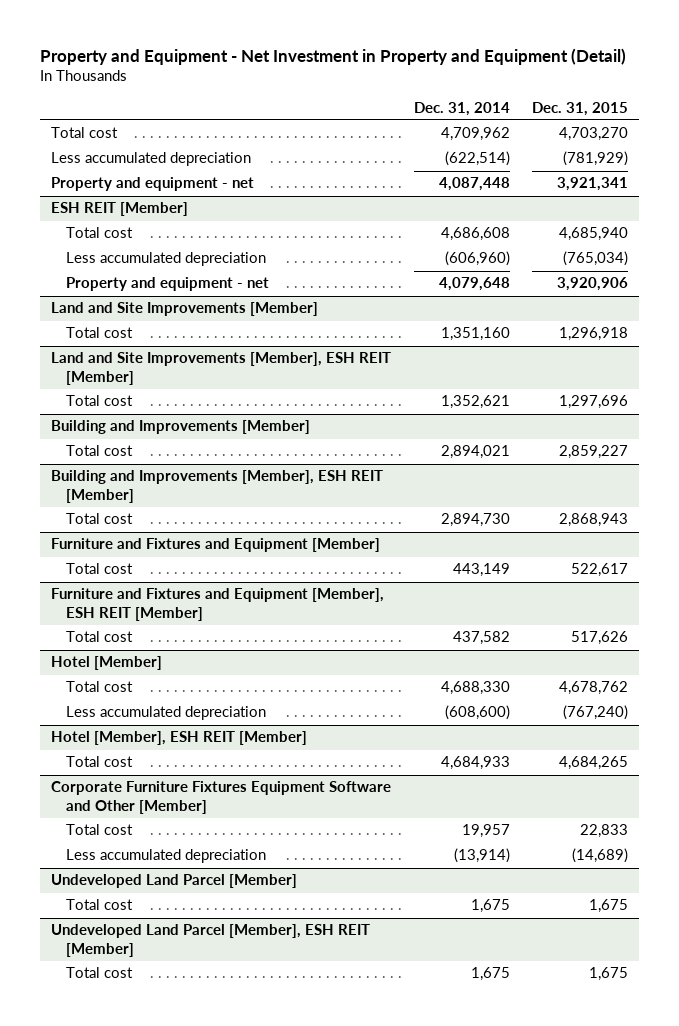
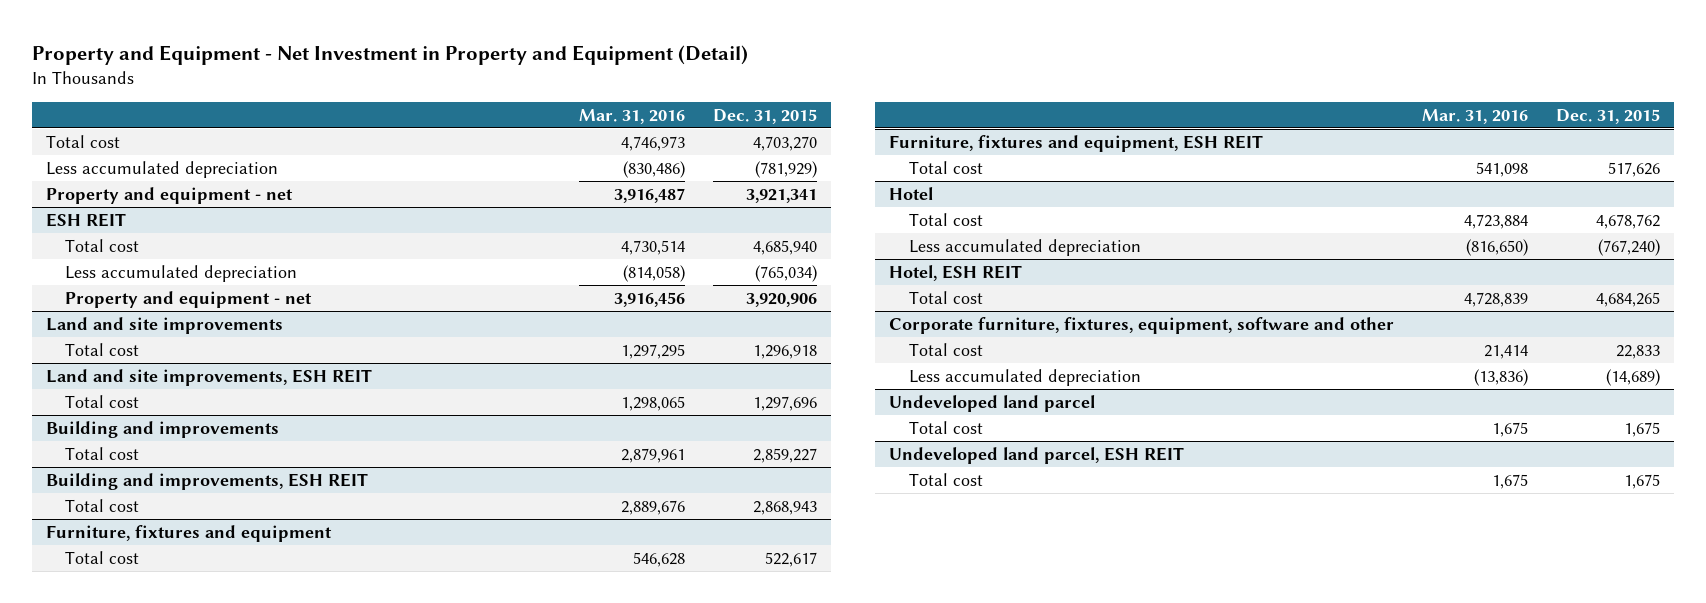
- | Dec. 31, 2014 | Dec. 31, 2015
+ | Mar. 31, 2016 | Dec. 31, 2015
- ESH REIT [Member]
+ ESH REIT
- Land and Site Improvements [Member]
+ Land and site improvements
- Land and Site Improvements [Member], ESH REIT [Member]
+ Land and site improvements, ESH REIT
- Building and Improvements [Member]
+ Building and improvements
- Building and Improvements [Member], ESH REIT [Member]
+ Building and improvements, ESH REIT
- Furniture and Fixtures and Equipment [Member]
+ Furniture, fixtures and equipment
- Furniture and Fixtures and Equipment [Member], ESH REIT [Member]
+ Furniture, fixtures and equipment, ESH REIT
- Hotel [Member]
+ Hotel
- Hotel [Member], ESH REIT [Member]
+ Hotel, ESH REIT
- Corporate Furniture Fixtures Equipment Software and Other [Member]
+ Corporate furniture, fixtures, equipment, software and other
- Undeveloped Land Parcel [Member]
+ Undeveloped land parcel
- Undeveloped Land Parcel [Member], ESH REIT [Member]
+ Undeveloped land parcel, ESH REIT

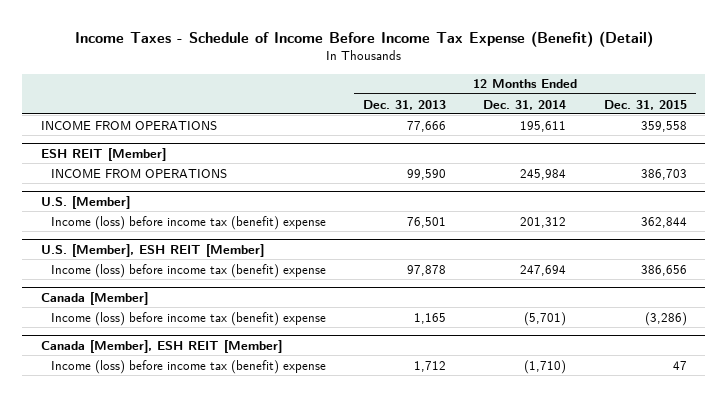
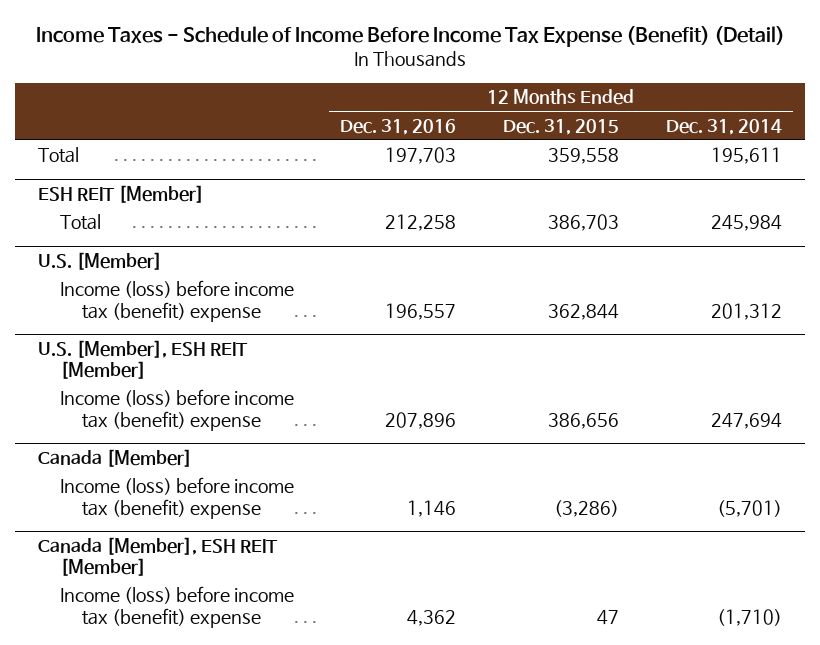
- | 12 Months Ended Dec. 31, 2013 | 12 Months Ended Dec. 31, 2014 | 12 Months Ended Dec. 31, 2015
+ | 12 Months Ended Dec. 31, 2016 | 12 Months Ended Dec. 31, 2015 | 12 Months Ended Dec. 31, 2014
- INCOME FROM OPERATIONS | 77,666 | 195,611 | 359,558
+ Total | 197,703 | 359,558 | 195,611
@ ESH REIT [Member]
- INCOME FROM OPERATIONS | 99,590 | 245,984 | 386,703
+ Total | 212,258 | 386,703 | 245,984

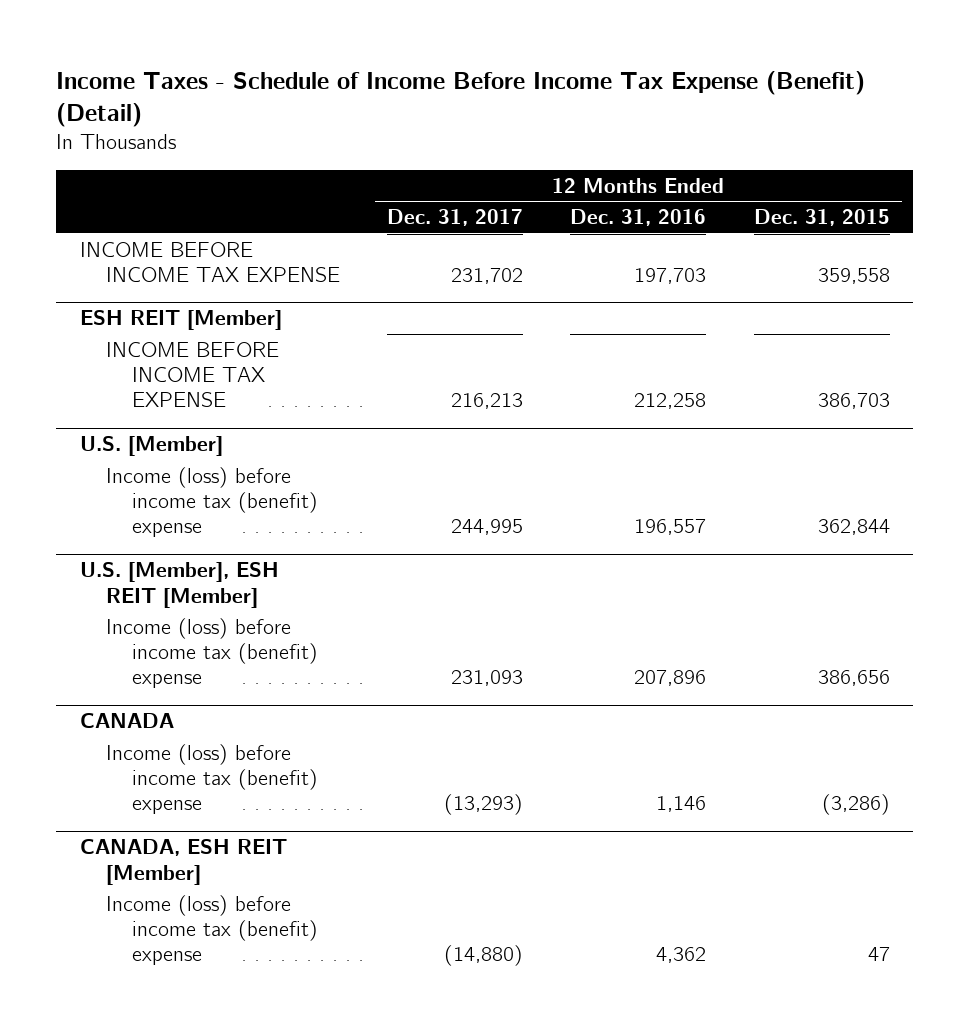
- | 12 Months Ended Dec. 31, 2016 | 12 Months Ended Dec. 31, 2015 | 12 Months Ended Dec. 31, 2014
+ | 12 Months Ended Dec. 31, 2017 | 12 Months Ended Dec. 31, 2016 | 12 Months Ended Dec. 31, 2015
- Total | 197,703 | 359,558 | 195,611
+ INCOME BEFORE INCOME TAX EXPENSE | 231,702 | 197,703 | 359,558
@ ESH REIT [Member]
- Total | 212,258 | 386,703 | 245,984
+ INCOME BEFORE INCOME TAX EXPENSE | 216,213 | 212,258 | 386,703
- Canada [Member]
+ CANADA
- Canada [Member], ESH REIT [Member]
+ CANADA, ESH REIT [Member]

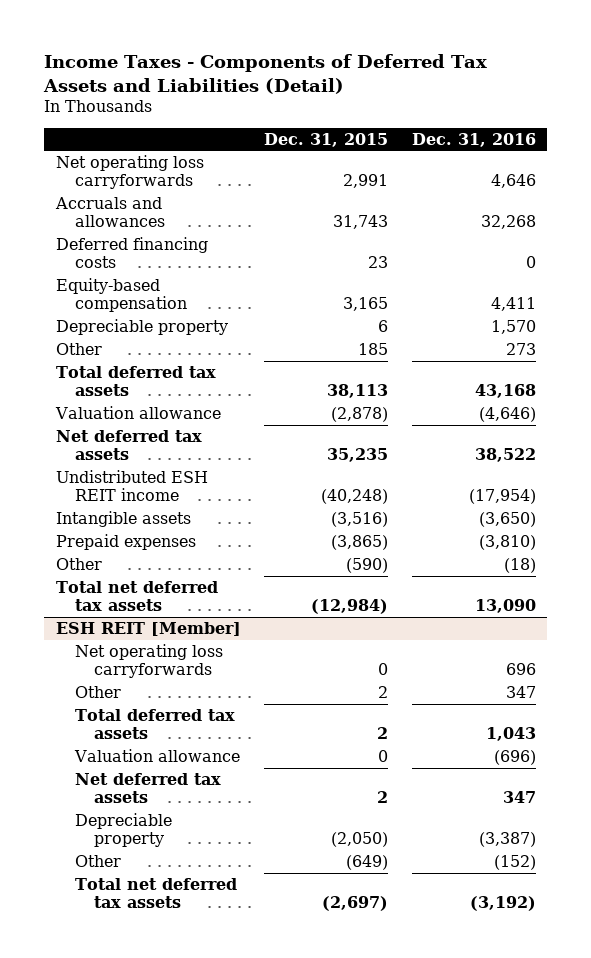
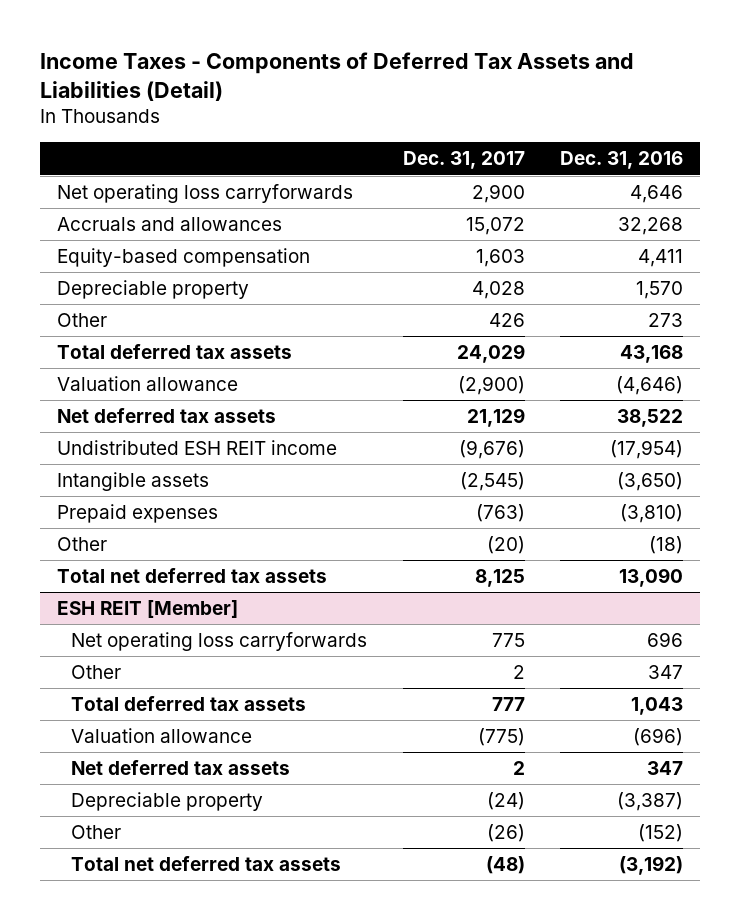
- | Dec. 31, 2015 | Dec. 31, 2016
+ | Dec. 31, 2017 | Dec. 31, 2016
- Deferred financing costs | 23 | 0

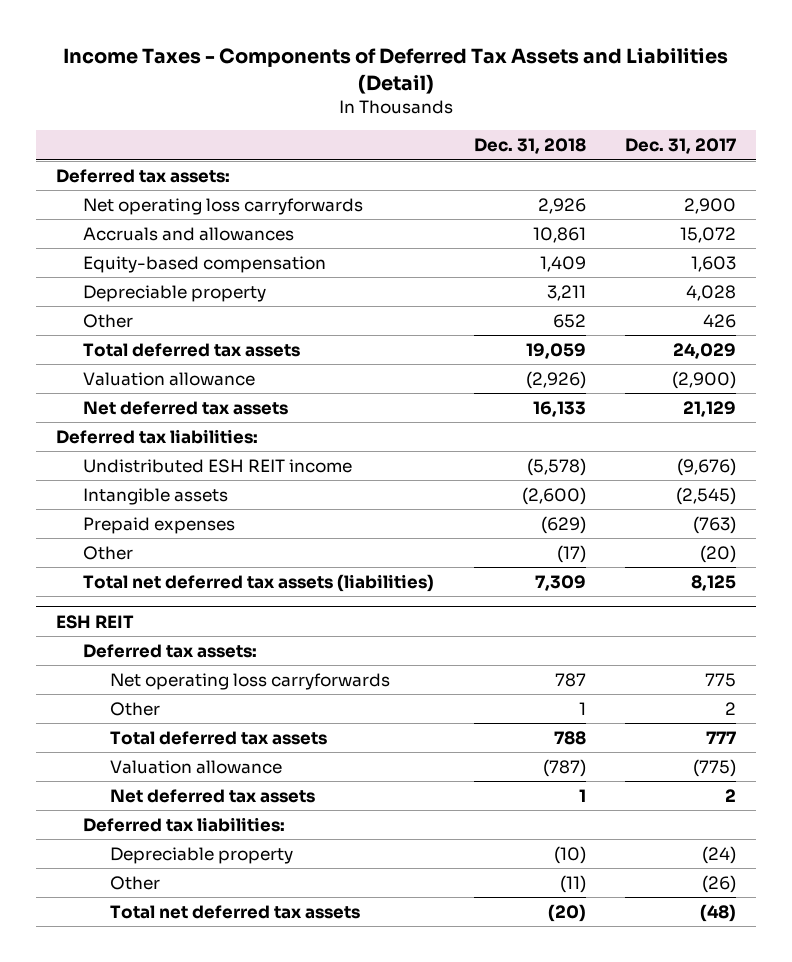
- | Dec. 31, 2017 | Dec. 31, 2016
+ | Dec. 31, 2018 | Dec. 31, 2017
+ Deferred tax assets:
+ Deferred tax liabilities:
- Total net deferred tax assets | 8,125 | 13,090
- ESH REIT [Member]
+ Total net deferred tax assets (liabilities) | 7,309 | 8,125
+ ESH REIT
+ Deferred tax assets:
+ Deferred tax liabilities:

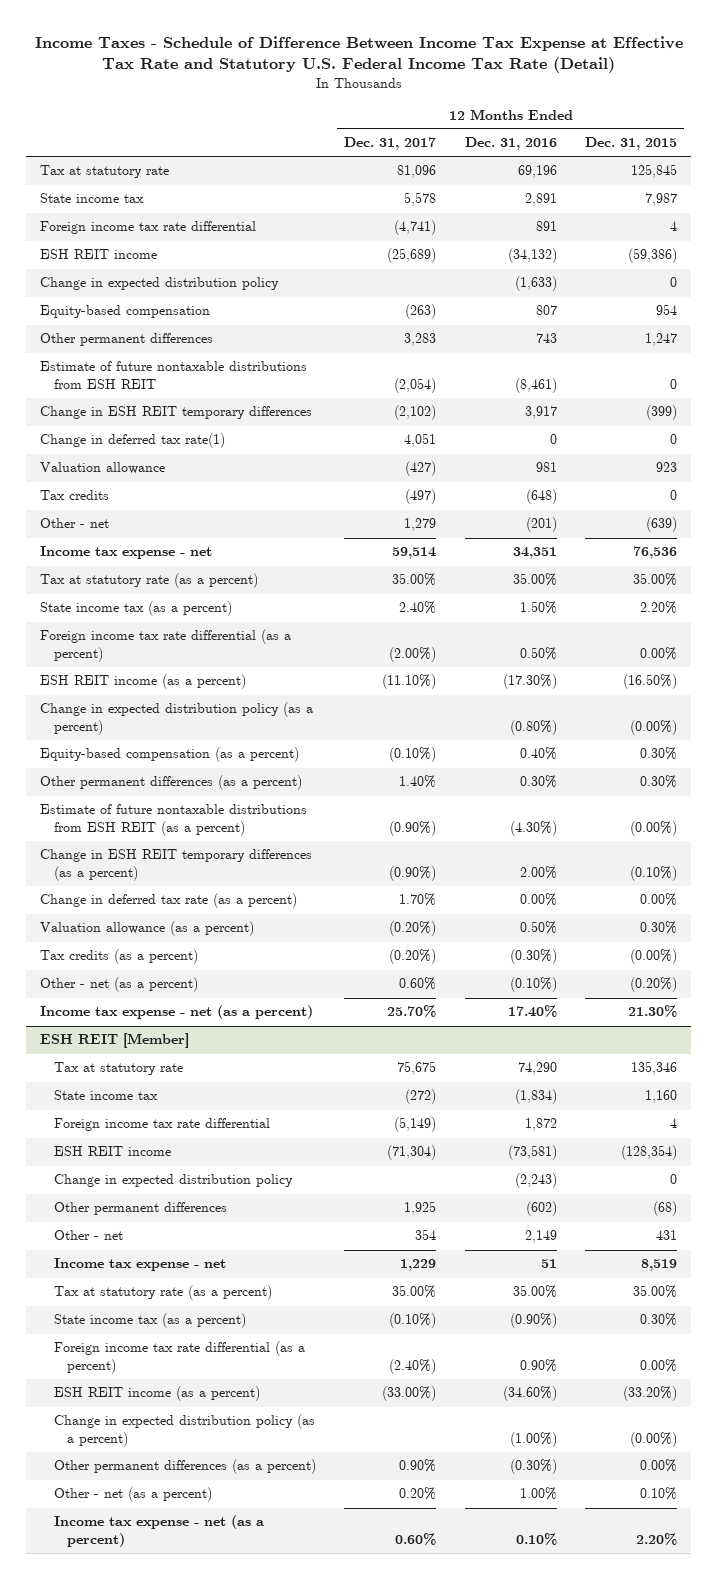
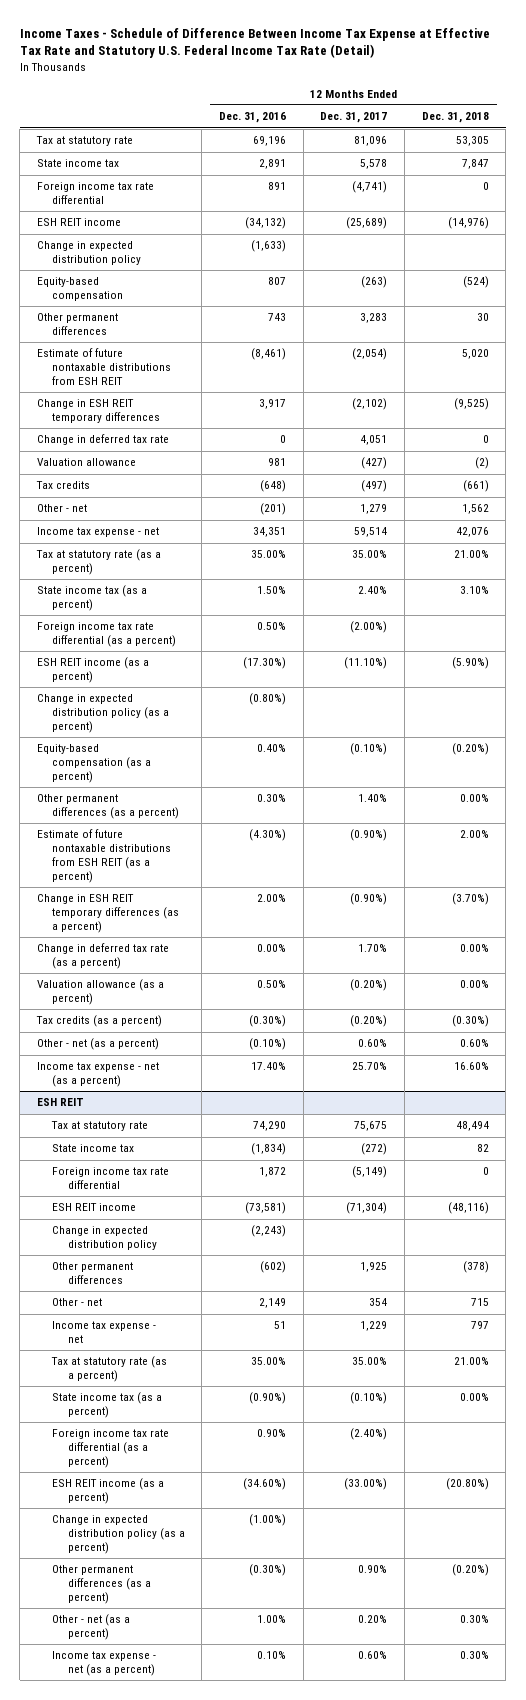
- | 12 Months Ended Dec. 31, 2017 | 12 Months Ended Dec. 31, 2016 | 12 Months Ended Dec. 31, 2015
+ | 12 Months Ended Dec. 31, 2016 | 12 Months Ended Dec. 31, 2017 | 12 Months Ended Dec. 31, 2018
- Change in deferred tax rate(1) | 4,051 | 0 | 0
+ Change in deferred tax rate | 0 | 4,051 | 0
- ESH REIT [Member]
+ ESH REIT

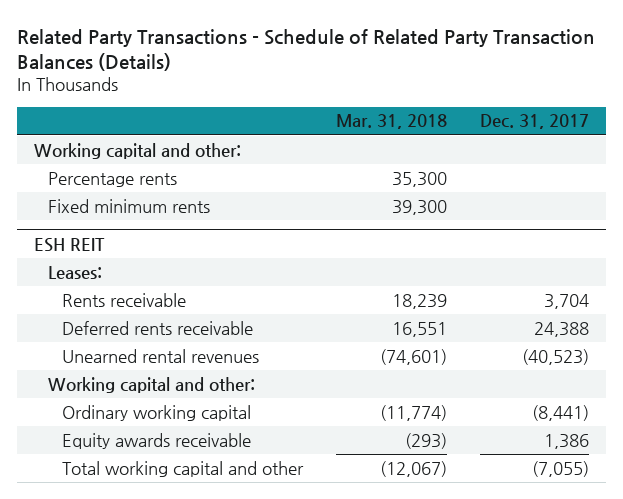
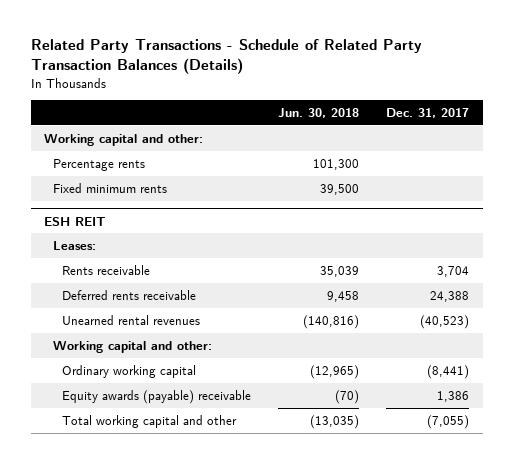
- | Mar. 31, 2018 | Dec. 31, 2017
+ | Jun. 30, 2018 | Dec. 31, 2017
@ ESH REIT
- Equity awards receivable | (293) | 1,386
+ Equity awards (payable) receivable | (70) | 1,386

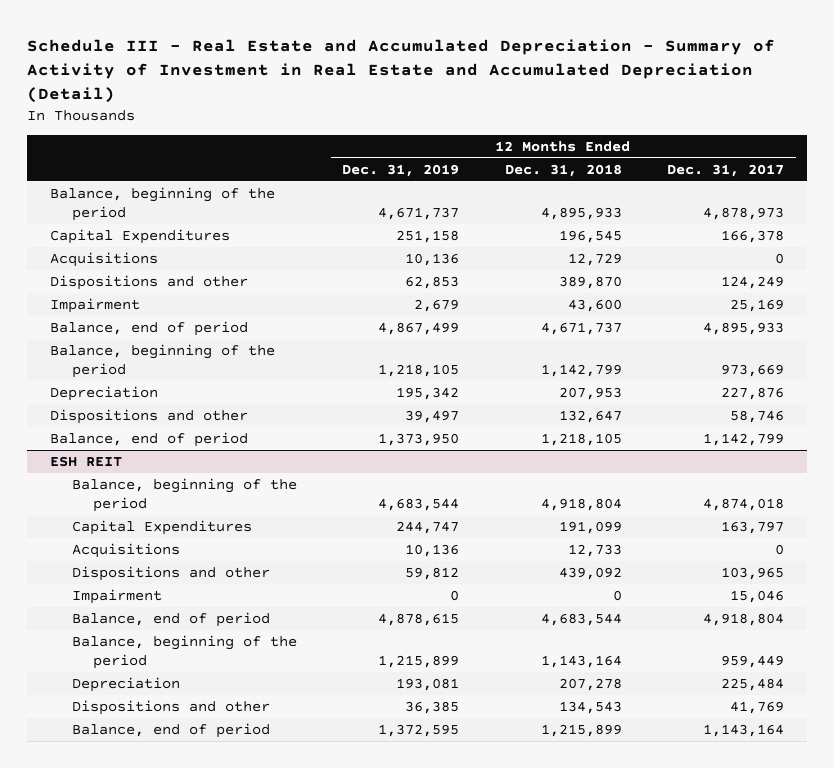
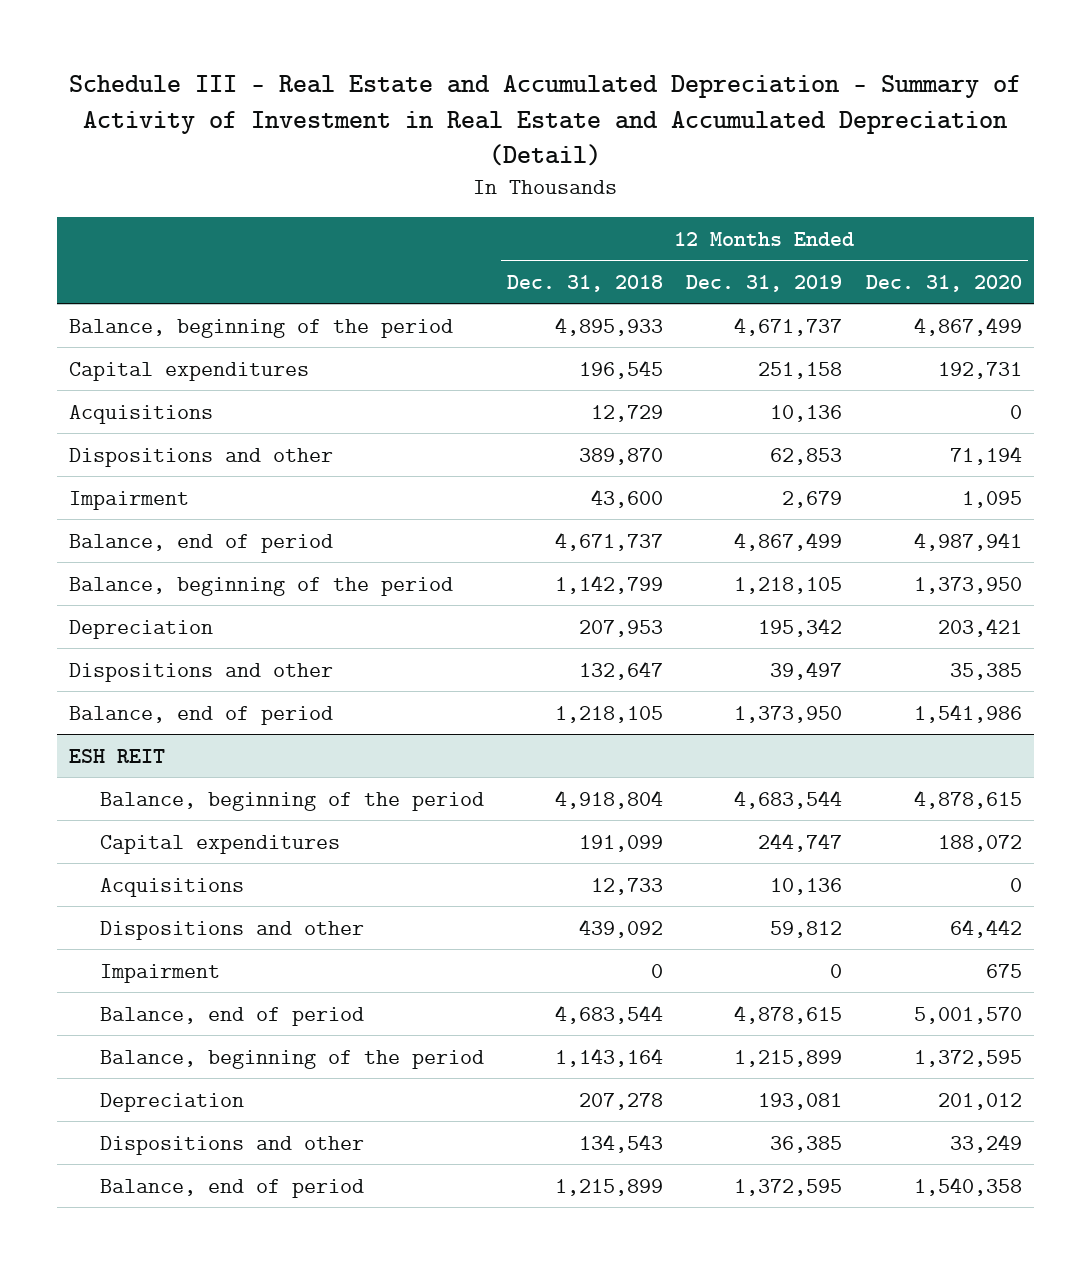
- | 12 Months Ended Dec. 31, 2019 | 12 Months Ended Dec. 31, 2018 | 12 Months Ended Dec. 31, 2017
+ | 12 Months Ended Dec. 31, 2018 | 12 Months Ended Dec. 31, 2019 | 12 Months Ended Dec. 31, 2020
- Capital Expenditures | 251,158 | 196,545 | 166,378
+ Capital expenditures | 196,545 | 251,158 | 192,731
@ ESH REIT
- Capital Expenditures | 244,747 | 191,099 | 163,797
+ Capital expenditures | 191,099 | 244,747 | 188,072

